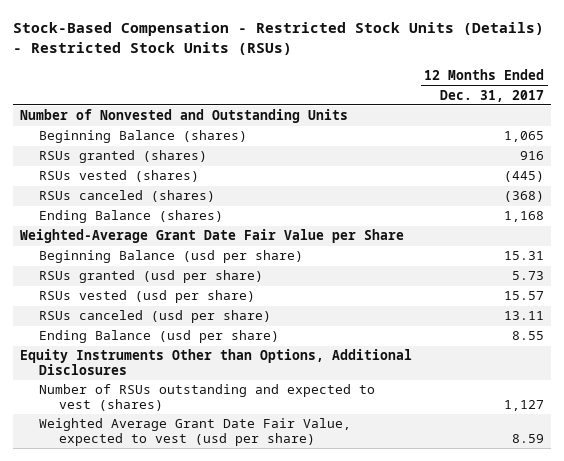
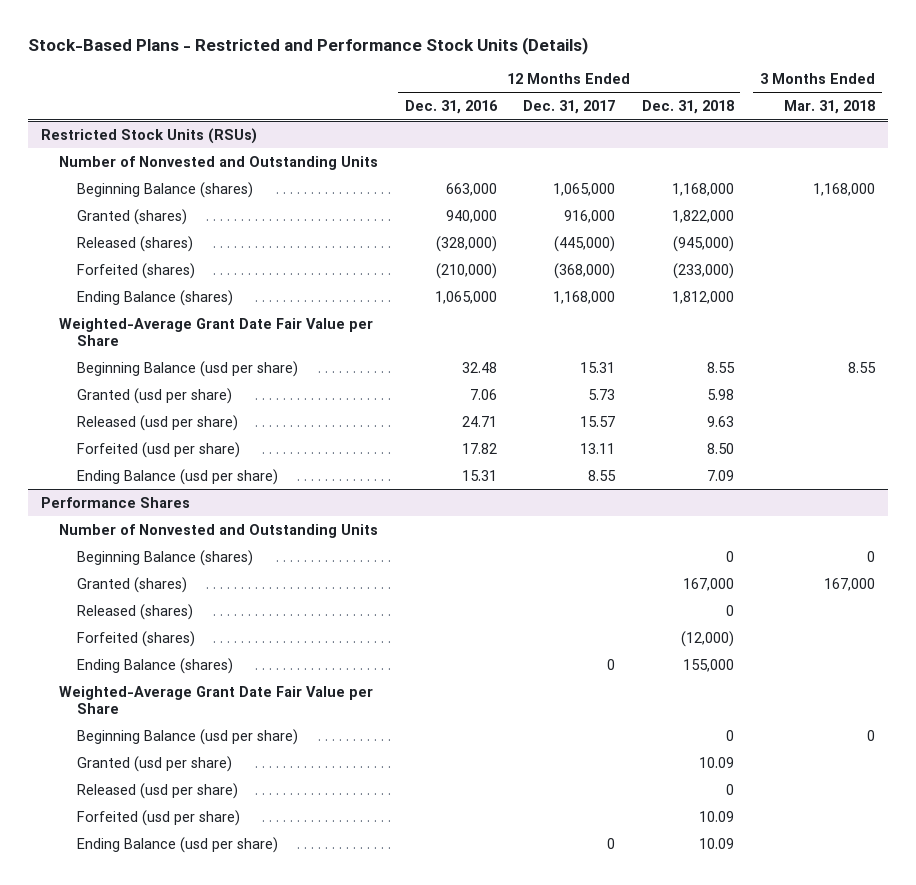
- Stock-Based Compensation - Restricted Stock Units (Details) - Restricted Stock Units (RSUs)
+ Stock-Based Plans - Restricted and Performance Stock Units (Details)
- | 12 Months Ended Dec. 31, 2017
+ | 12 Months Ended Dec. 31, 2016 | 12 Months Ended Dec. 31, 2017 | 12 Months Ended Dec. 31, 2018 | 3 Months Ended Mar. 31, 2018
+ Restricted Stock Units (RSUs)
- Beginning Balance (shares) | 1,065
- RSUs granted (shares) | 916
- RSUs vested (shares) | (445)
- RSUs canceled (shares) | (368)
- Ending Balance (shares) | 1,168
+ Beginning Balance (shares) | 663,000 | 1,065,000 | 1,168,000 | 1,168,000
+ Granted (shares) | 940,000 | 916,000 | 1,822,000 |
+ Released (shares) | (328,000) | (445,000) | (945,000) |
+ Forfeited (shares) | (210,000) | (368,000) | (233,000) |
+ Ending Balance (shares) | 1,065,000 | 1,168,000 | 1,812,000 |
- RSUs granted (usd per share) | 5.73
- RSUs vested (usd per share) | 15.57
- RSUs canceled (usd per share) | 13.11
+ Granted (usd per share) | 7.06 | 5.73 | 5.98 |
+ Released (usd per share) | 24.71 | 15.57 | 9.63 |
+ Forfeited (usd per share) | 17.82 | 13.11 | 8.50 |
- Equity Instruments Other than Options, Additional Disclosures
- Number of RSUs outstanding and expected to vest (shares) | 1,127
- Weighted Average Grant Date Fair Value, expected to vest (usd per share) | 8.59
+ Performance Shares
+ Number of Nonvested and Outstanding Units
+ Beginning Balance (shares) | | | 0 | 0
+ Granted (shares) | | | 167,000 | 167,000
+ Released (shares) | | | 0 |
+ Forfeited (shares) | | | (12,000) |
+ Ending Balance (shares) | | 0 | 155,000 |
+ Weighted-Average Grant Date Fair Value per Share
+ Beginning Balance (usd per share) | | | 0 | 0
+ Granted (usd per share) | | | 10.09 |
+ Released (usd per share) | | | 0 |
+ Forfeited (usd per share) | | | 10.09 |
+ Ending Balance (usd per share) | | 0 | 10.09 |

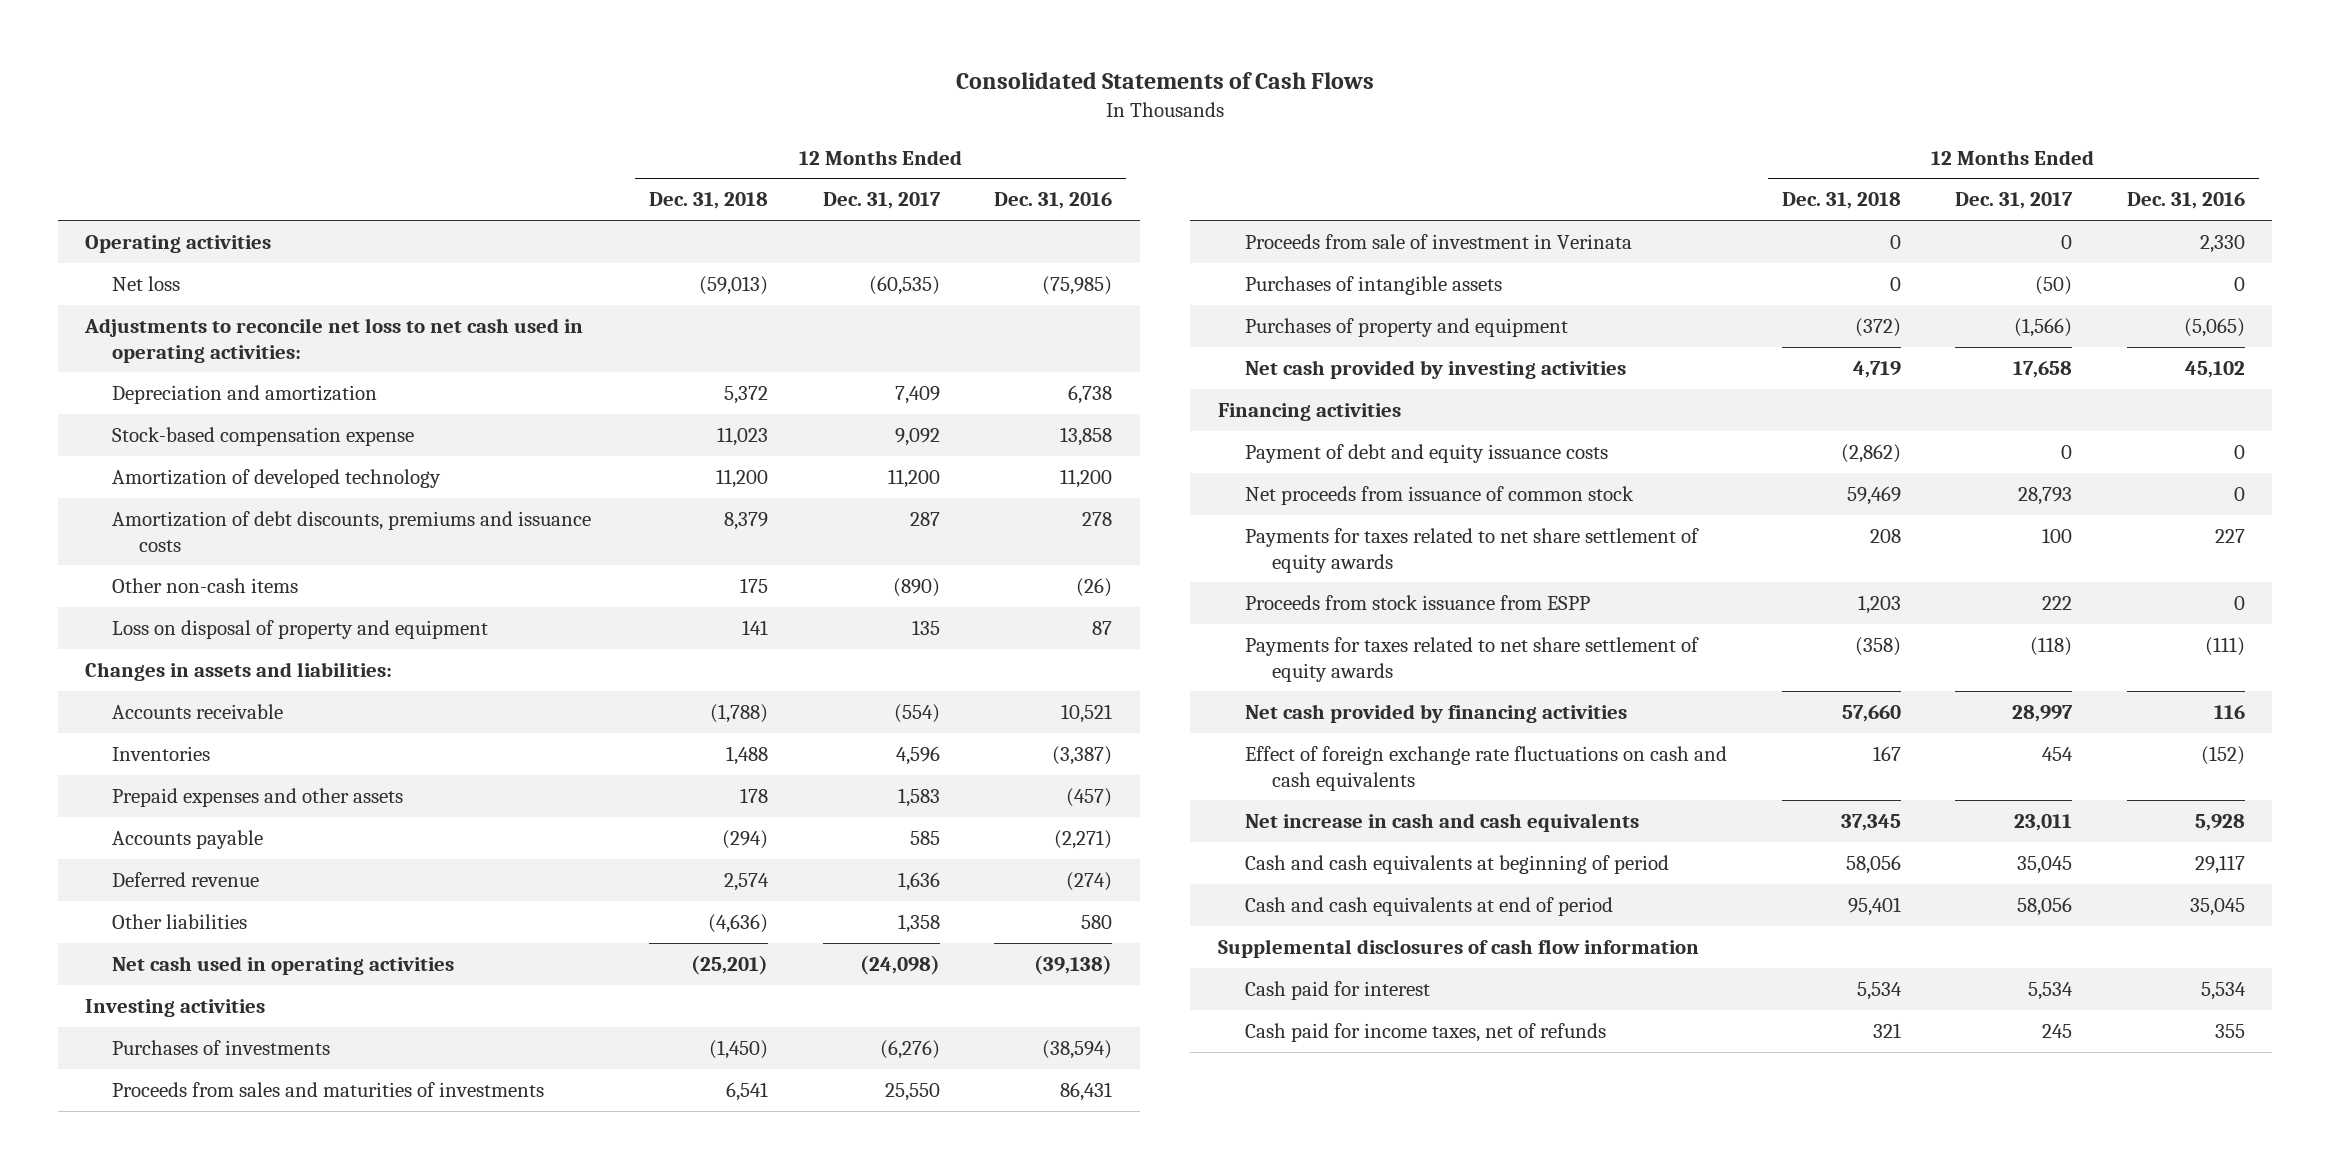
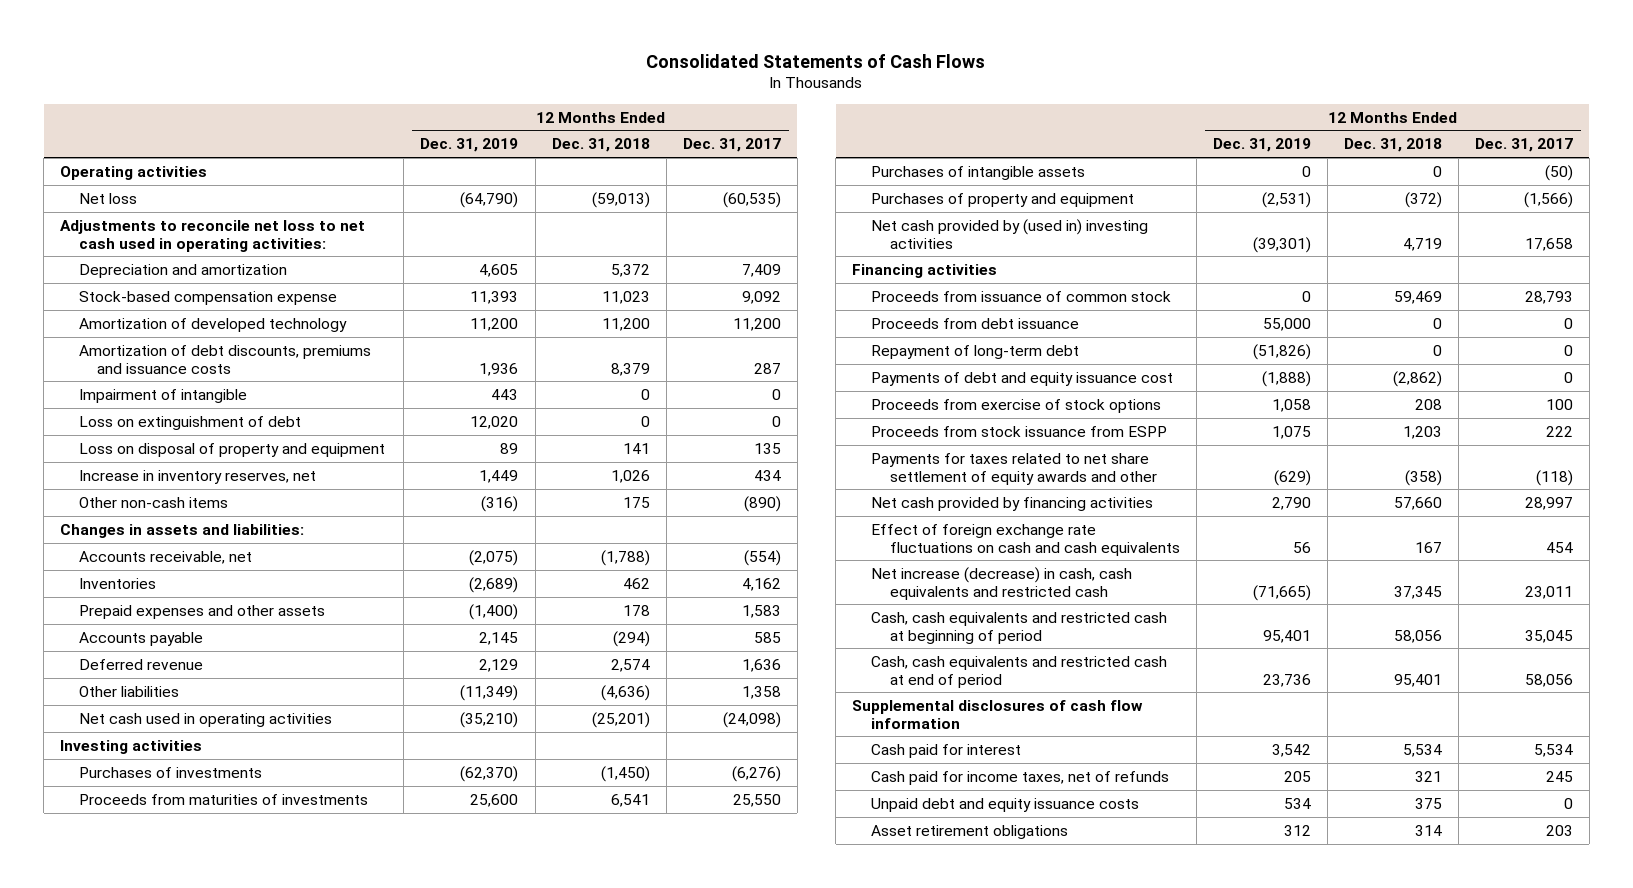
- | 12 Months Ended Dec. 31, 2018 | 12 Months Ended Dec. 31, 2017 | 12 Months Ended Dec. 31, 2016
+ | 12 Months Ended Dec. 31, 2019 | 12 Months Ended Dec. 31, 2018 | 12 Months Ended Dec. 31, 2017
+ Impairment of intangible | 443 | 0 | 0
+ Loss on extinguishment of debt | 12,020 | 0 | 0
+ Increase in inventory reserves, net | 1,449 | 1,026 | 434
moved down: Other non-cash items | (316) | 175 | (890)
- Accounts receivable | (1,788) | (554) | 10,521
- Inventories | 1,488 | 4,596 | (3,387)
+ Accounts receivable, net | (2,075) | (1,788) | (554)
+ Inventories | (2,689) | 462 | 4,162
- Proceeds from sales and maturities of investments | 6,541 | 25,550 | 86,431
- Proceeds from sale of investment in Verinata | 0 | 0 | 2,330
+ Proceeds from maturities of investments | 25,600 | 6,541 | 25,550
- Net cash provided by investing activities | 4,719 | 17,658 | 45,102
+ Net cash provided by (used in) investing activities | (39,301) | 4,719 | 17,658
- Payment of debt and equity issuance costs | (2,862) | 0 | 0
- Net proceeds from issuance of common stock | 59,469 | 28,793 | 0
- Payments for taxes related to net share settlement of equity awards | 208 | 100 | 227
+ Proceeds from issuance of common stock | 0 | 59,469 | 28,793
+ Proceeds from debt issuance | 55,000 | 0 | 0
+ Repayment of long-term debt | (51,826) | 0 | 0
+ Payments of debt and equity issuance cost | (1,888) | (2,862) | 0
+ Proceeds from exercise of stock options | 1,058 | 208 | 100
- Payments for taxes related to net share settlement of equity awards | (358) | (118) | (111)
+ Payments for taxes related to net share settlement of equity awards and other | (629) | (358) | (118)
- Net increase in cash and cash equivalents | 37,345 | 23,011 | 5,928
- Cash and cash equivalents at beginning of period | 58,056 | 35,045 | 29,117
- Cash and cash equivalents at end of period | 95,401 | 58,056 | 35,045
+ Net increase (decrease) in cash, cash equivalents and restricted cash | (71,665) | 37,345 | 23,011
+ Cash, cash equivalents and restricted cash at beginning of period | 95,401 | 58,056 | 35,045
+ Cash, cash equivalents and restricted cash at end of period | 23,736 | 95,401 | 58,056
+ Unpaid debt and equity issuance costs | 534 | 375 | 0
+ Asset retirement obligations | 312 | 314 | 203

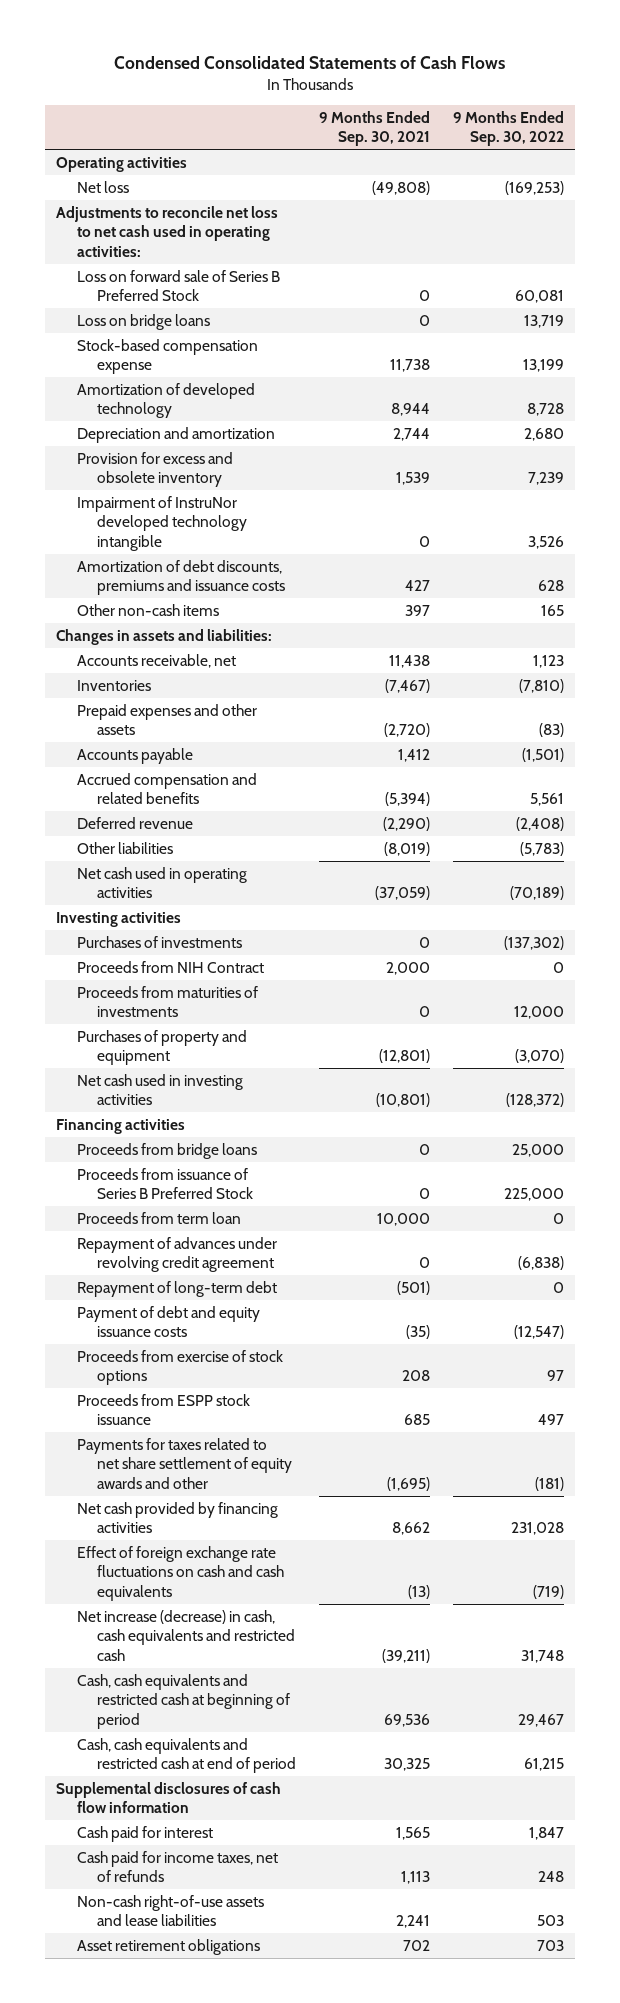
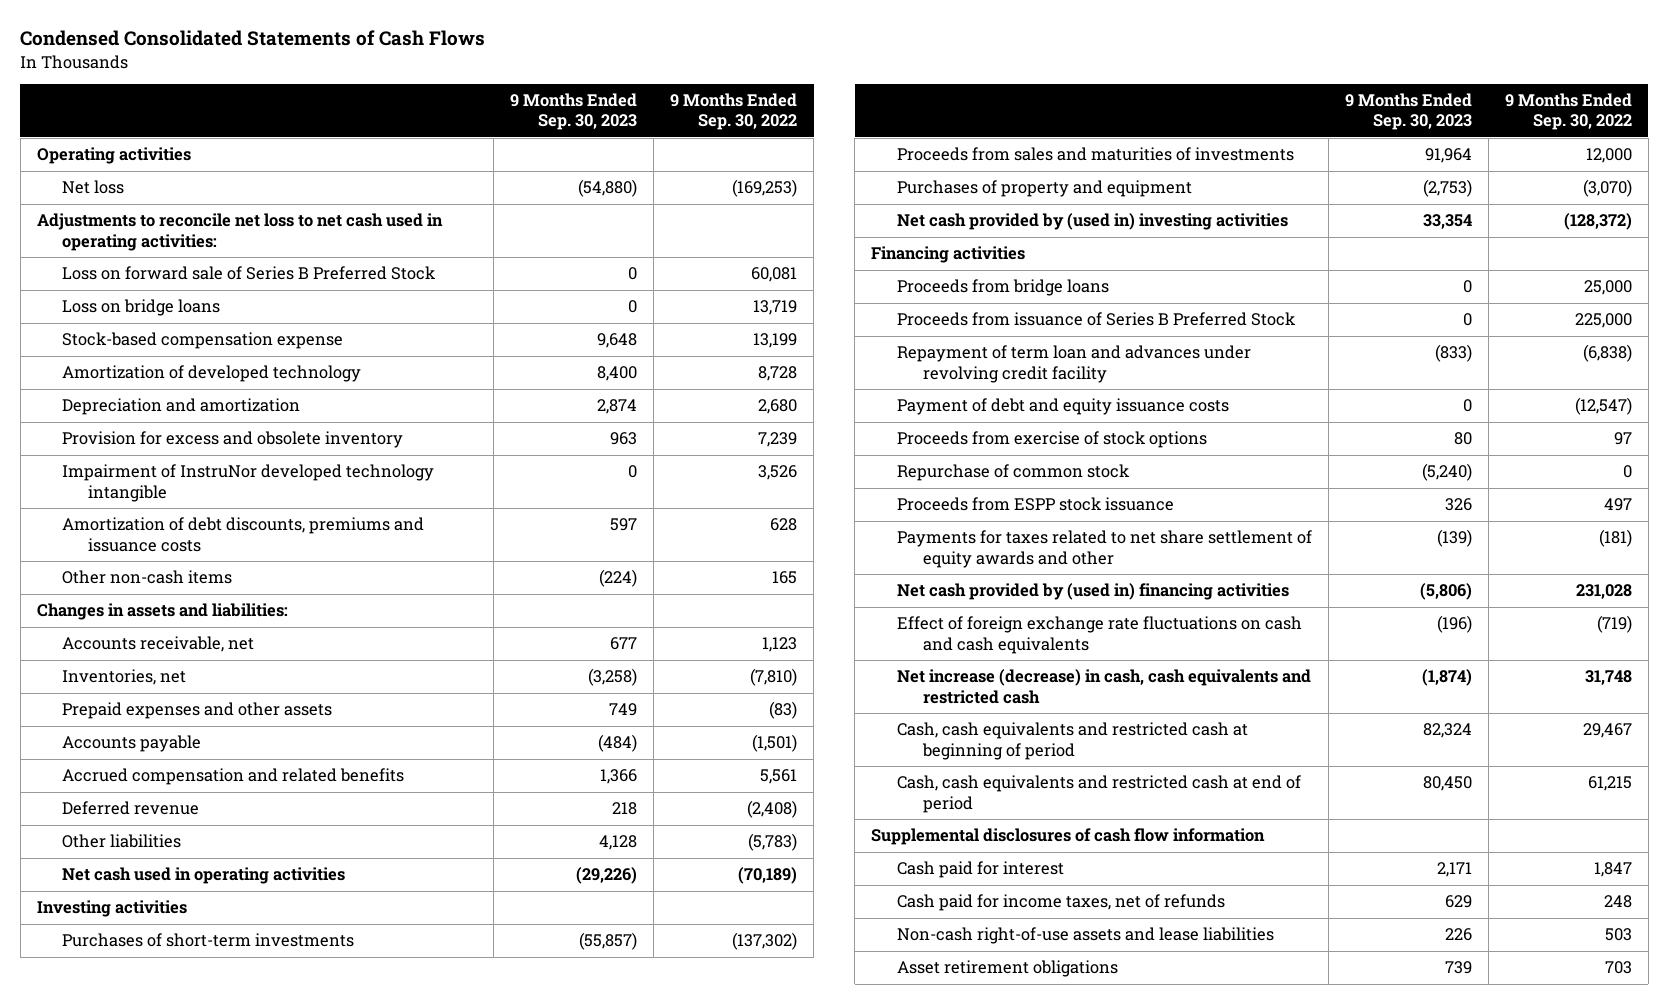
- | 9 Months Ended Sep. 30, 2021 | 9 Months Ended Sep. 30, 2022
+ | 9 Months Ended Sep. 30, 2023 | 9 Months Ended Sep. 30, 2022
- Inventories | (7,467) | (7,810)
+ Inventories, net | (3,258) | (7,810)
- Purchases of investments | 0 | (137,302)
- Proceeds from NIH Contract | 2,000 | 0
- Proceeds from maturities of investments | 0 | 12,000
+ Purchases of short-term investments | (55,857) | (137,302)
+ Proceeds from sales and maturities of investments | 91,964 | 12,000
- Net cash used in investing activities | (10,801) | (128,372)
+ Net cash provided by (used in) investing activities | 33,354 | (128,372)
- Proceeds from term loan | 10,000 | 0
- Repayment of advances under revolving credit agreement | 0 | (6,838)
- Repayment of long-term debt | (501) | 0
+ Repayment of term loan and advances under revolving credit facility | (833) | (6,838)
+ Repurchase of common stock | (5,240) | 0
- Net cash provided by financing activities | 8,662 | 231,028
+ Net cash provided by (used in) financing activities | (5,806) | 231,028

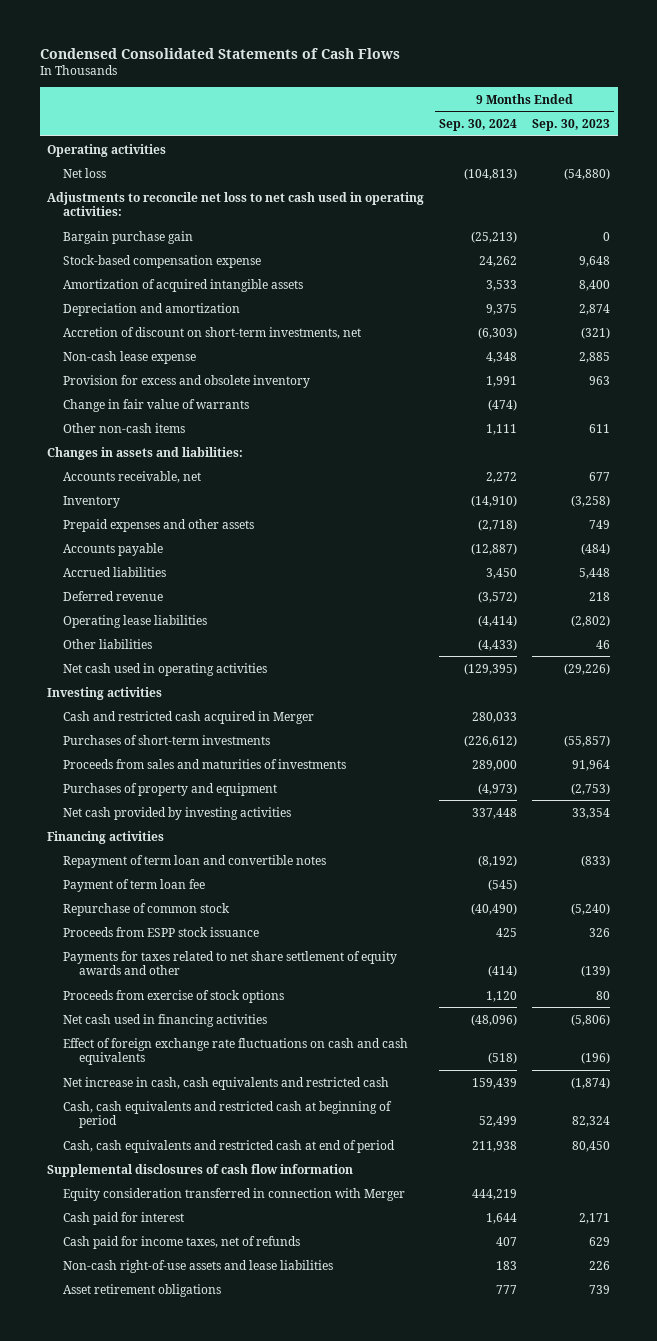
- | 9 Months Ended Sep. 30, 2023 | 9 Months Ended Sep. 30, 2022
+ | 9 Months Ended Sep. 30, 2024 | 9 Months Ended Sep. 30, 2023
- Loss on forward sale of Series B Preferred Stock | 0 | 60,081
- Loss on bridge loans | 0 | 13,719
+ Bargain purchase gain | (25,213) | 0
- Amortization of developed technology | 8,400 | 8,728
+ Amortization of acquired intangible assets | 3,533 | 8,400
+ Accretion of discount on short-term investments, net | (6,303) | (321)
+ Non-cash lease expense | 4,348 | 2,885
- Impairment of InstruNor developed technology intangible | 0 | 3,526
- Amortization of debt discounts, premiums and issuance costs | 597 | 628
- Other non-cash items | (224) | 165
+ Change in fair value of warrants | (474) |
+ Other non-cash items | 1,111 | 611
- Inventories, net | (3,258) | (7,810)
+ Inventory | (14,910) | (3,258)
- Accrued compensation and related benefits | 1,366 | 5,561
+ Accrued liabilities | 3,450 | 5,448
- Other liabilities | 4,128 | (5,783)
+ Operating lease liabilities | (4,414) | (2,802)
+ Other liabilities | (4,433) | 46
+ Cash and restricted cash acquired in Merger | 280,033 |
- Net cash provided by (used in) investing activities | 33,354 | (128,372)
+ Net cash provided by investing activities | 337,448 | 33,354
- Proceeds from bridge loans | 0 | 25,000
- Proceeds from issuance of Series B Preferred Stock | 0 | 225,000
- Repayment of term loan and advances under revolving credit facility | (833) | (6,838)
- Payment of debt and equity issuance costs | 0 | (12,547)
+ Repayment of term loan and convertible notes | (8,192) | (833)
+ Payment of term loan fee | (545) |
- Net cash provided by (used in) financing activities | (5,806) | 231,028
moved down: Proceeds from exercise of stock options | 1,120 | 80
+ Net cash used in financing activities | (48,096) | (5,806)
- Net increase (decrease) in cash, cash equivalents and restricted cash | (1,874) | 31,748
+ Net increase in cash, cash equivalents and restricted cash | 159,439 | (1,874)
+ Equity consideration transferred in connection with Merger | 444,219 |

